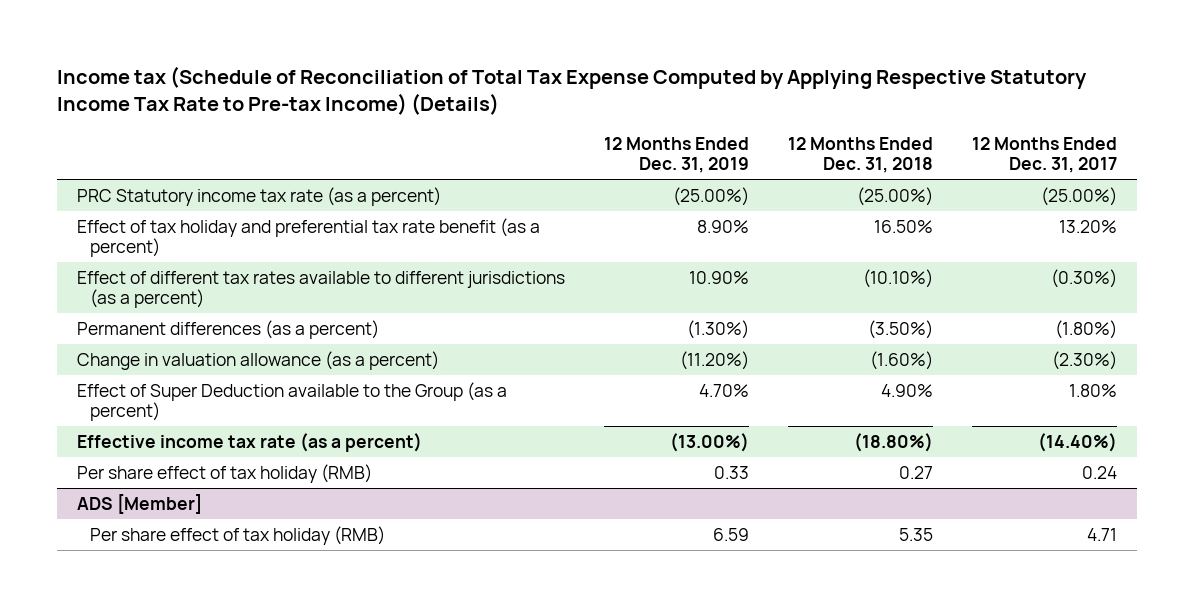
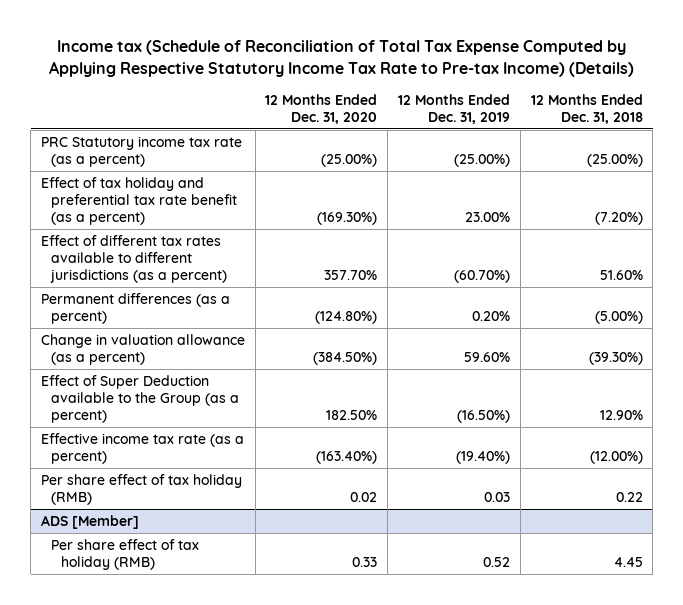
- | 12 Months Ended Dec. 31, 2019 | 12 Months Ended Dec. 31, 2018 | 12 Months Ended Dec. 31, 2017
+ | 12 Months Ended Dec. 31, 2020 | 12 Months Ended Dec. 31, 2019 | 12 Months Ended Dec. 31, 2018
- Effect of tax holiday and preferential tax rate benefit (as a percent) | 8.90% | 16.50% | 13.20%
- Effect of different tax rates available to different jurisdictions (as a percent) | 10.90% | (10.10%) | (0.30%)
- Permanent differences (as a percent) | (1.30%) | (3.50%) | (1.80%)
- Change in valuation allowance (as a percent) | (11.20%) | (1.60%) | (2.30%)
- Effect of Super Deduction available to the Group (as a percent) | 4.70% | 4.90% | 1.80%
- Effective income tax rate (as a percent) | (13.00%) | (18.80%) | (14.40%)
- Per share effect of tax holiday (RMB) | 0.33 | 0.27 | 0.24
+ Effect of tax holiday and preferential tax rate benefit (as a percent) | (169.30%) | 23.00% | (7.20%)
+ Effect of different tax rates available to different jurisdictions (as a percent) | 357.70% | (60.70%) | 51.60%
+ Permanent differences (as a percent) | (124.80%) | 0.20% | (5.00%)
+ Change in valuation allowance (as a percent) | (384.50%) | 59.60% | (39.30%)
+ Effect of Super Deduction available to the Group (as a percent) | 182.50% | (16.50%) | 12.90%
+ Effective income tax rate (as a percent) | (163.40%) | (19.40%) | (12.00%)
+ Per share effect of tax holiday (RMB) | 0.02 | 0.03 | 0.22
@ ADS [Member]
- Per share effect of tax holiday (RMB) | 6.59 | 5.35 | 4.71
+ Per share effect of tax holiday (RMB) | 0.33 | 0.52 | 4.45

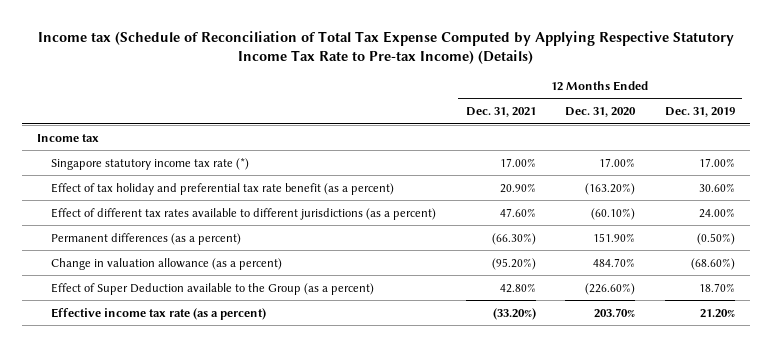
- | 12 Months Ended Dec. 31, 2020 | 12 Months Ended Dec. 31, 2019 | 12 Months Ended Dec. 31, 2018
+ | 12 Months Ended Dec. 31, 2021 | 12 Months Ended Dec. 31, 2020 | 12 Months Ended Dec. 31, 2019
- PRC Statutory income tax rate (as a percent) | (25.00%) | (25.00%) | (25.00%)
- Effect of tax holiday and preferential tax rate benefit (as a percent) | (169.30%) | 23.00% | (7.20%)
- Effect of different tax rates available to different jurisdictions (as a percent) | 357.70% | (60.70%) | 51.60%
- Permanent differences (as a percent) | (124.80%) | 0.20% | (5.00%)
- Change in valuation allowance (as a percent) | (384.50%) | 59.60% | (39.30%)
- Effect of Super Deduction available to the Group (as a percent) | 182.50% | (16.50%) | 12.90%
- Effective income tax rate (as a percent) | (163.40%) | (19.40%) | (12.00%)
- Per share effect of tax holiday (RMB) | 0.02 | 0.03 | 0.22
- ADS [Member]
- Per share effect of tax holiday (RMB) | 0.33 | 0.52 | 4.45
+ Income tax
+ Singapore statutory income tax rate (*) | 17.00% | 17.00% | 17.00%
+ Effect of tax holiday and preferential tax rate benefit (as a percent) | 20.90% | (163.20%) | 30.60%
+ Effect of different tax rates available to different jurisdictions (as a percent) | 47.60% | (60.10%) | 24.00%
+ Permanent differences (as a percent) | (66.30%) | 151.90% | (0.50%)
+ Change in valuation allowance (as a percent) | (95.20%) | 484.70% | (68.60%)
+ Effect of Super Deduction available to the Group (as a percent) | 42.80% | (226.60%) | 18.70%
+ Effective income tax rate (as a percent) | (33.20%) | 203.70% | 21.20%

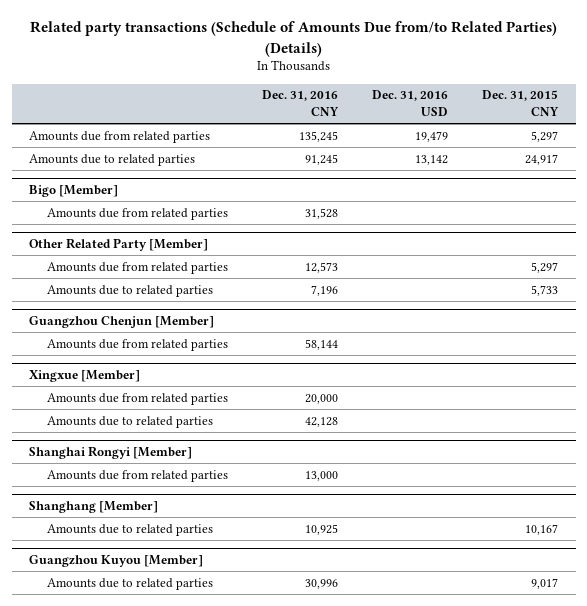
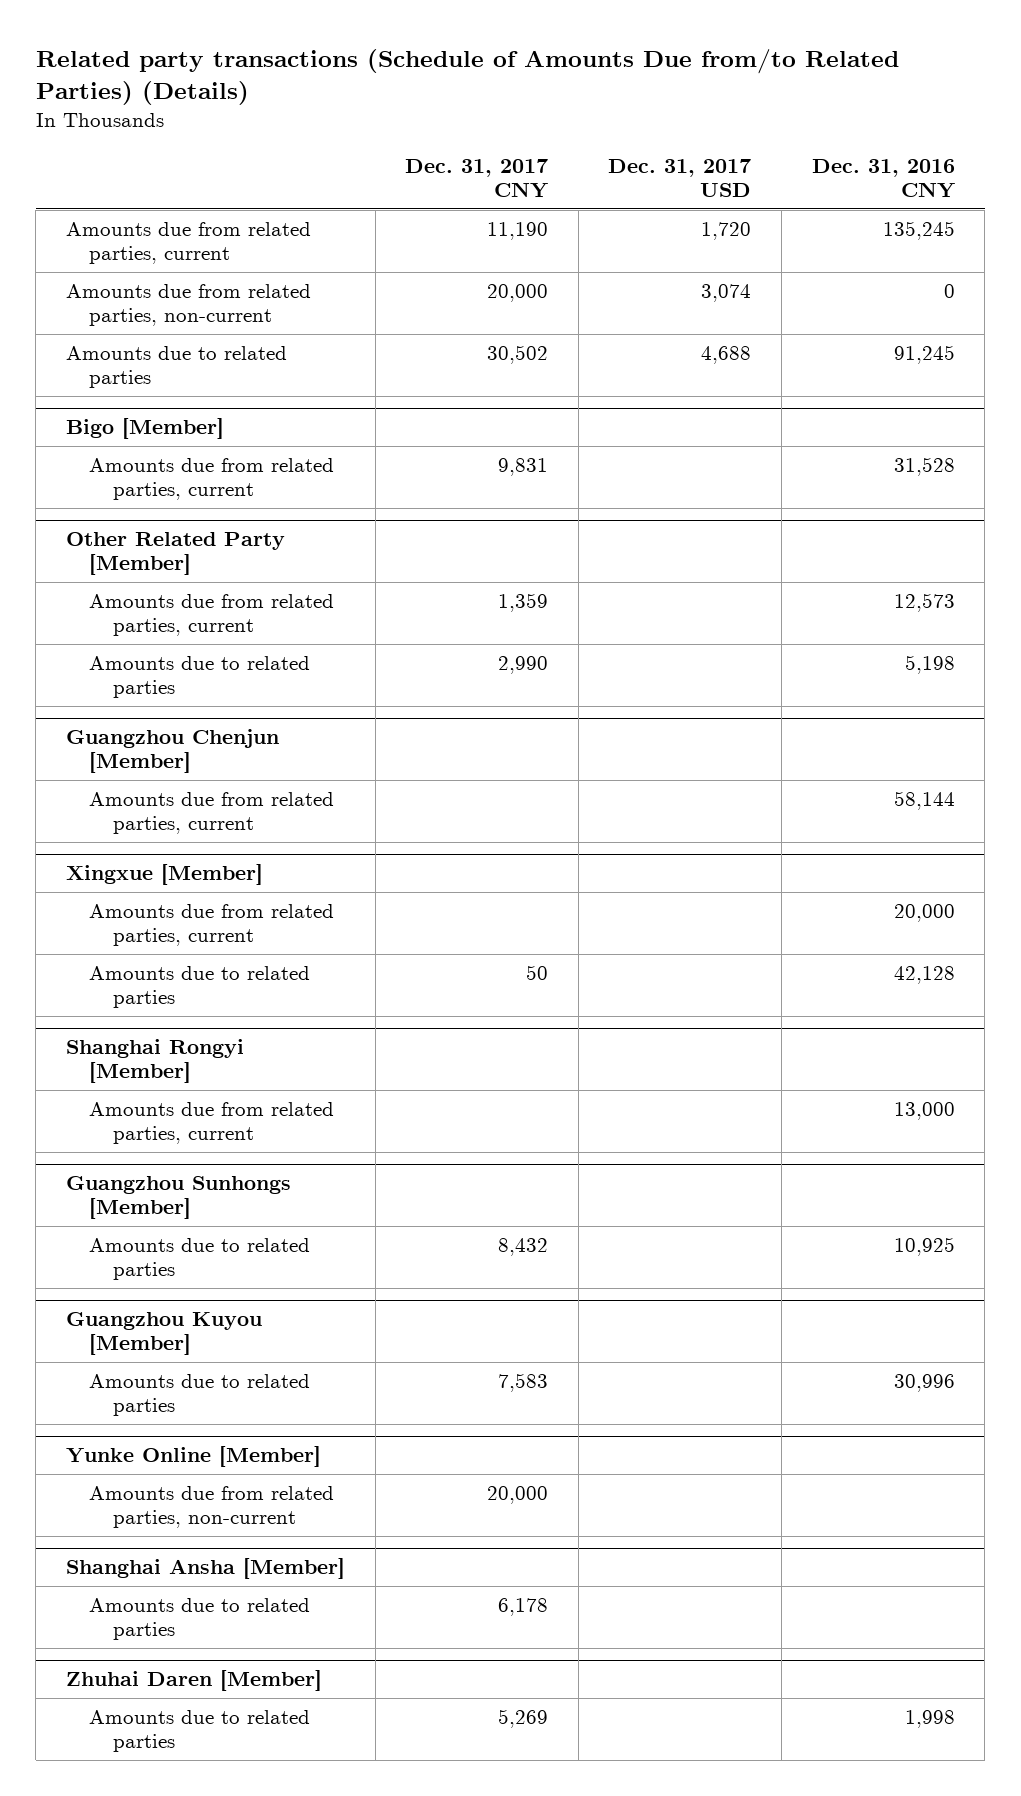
- | Dec. 31, 2016 CNY | Dec. 31, 2016 USD | Dec. 31, 2015 CNY
+ | Dec. 31, 2017 CNY | Dec. 31, 2017 USD | Dec. 31, 2016 CNY
- Amounts due from related parties | 135,245 | 19,479 | 5,297
+ Amounts due from related parties, current | 11,190 | 1,720 | 135,245
+ Amounts due from related parties, non-current | 20,000 | 3,074 | 0
@ Bigo [Member]
- Amounts due from related parties | 31,528 | |
+ Amounts due from related parties, current | 9,831 | | 31,528
@ Other Related Party [Member]
- Amounts due from related parties | 12,573 | | 5,297
- Amounts due to related parties | 7,196 | | 5,733
+ Amounts due from related parties, current | 1,359 | | 12,573
+ Amounts due to related parties | 2,990 | | 5,198
@ Guangzhou Chenjun [Member]
- Amounts due from related parties | 58,144 | |
+ Amounts due from related parties, current | | | 58,144
@ Xingxue [Member]
- Amounts due from related parties | 20,000 | |
+ Amounts due from related parties, current | | | 20,000
@ Shanghai Rongyi [Member]
- Amounts due from related parties | 13,000 | |
- Shanghang [Member]
@ Shanghai Rongyi [Member]
+ Amounts due from related parties, current | | | 13,000
+ Guangzhou Sunhongs [Member]
+ Yunke Online [Member]
+ Amounts due from related parties, non-current | 20,000 | |
+ Shanghai Ansha [Member]
+ Amounts due to related parties | 6,178 | |
+ Zhuhai Daren [Member]
+ Amounts due to related parties | 5,269 | | 1,998

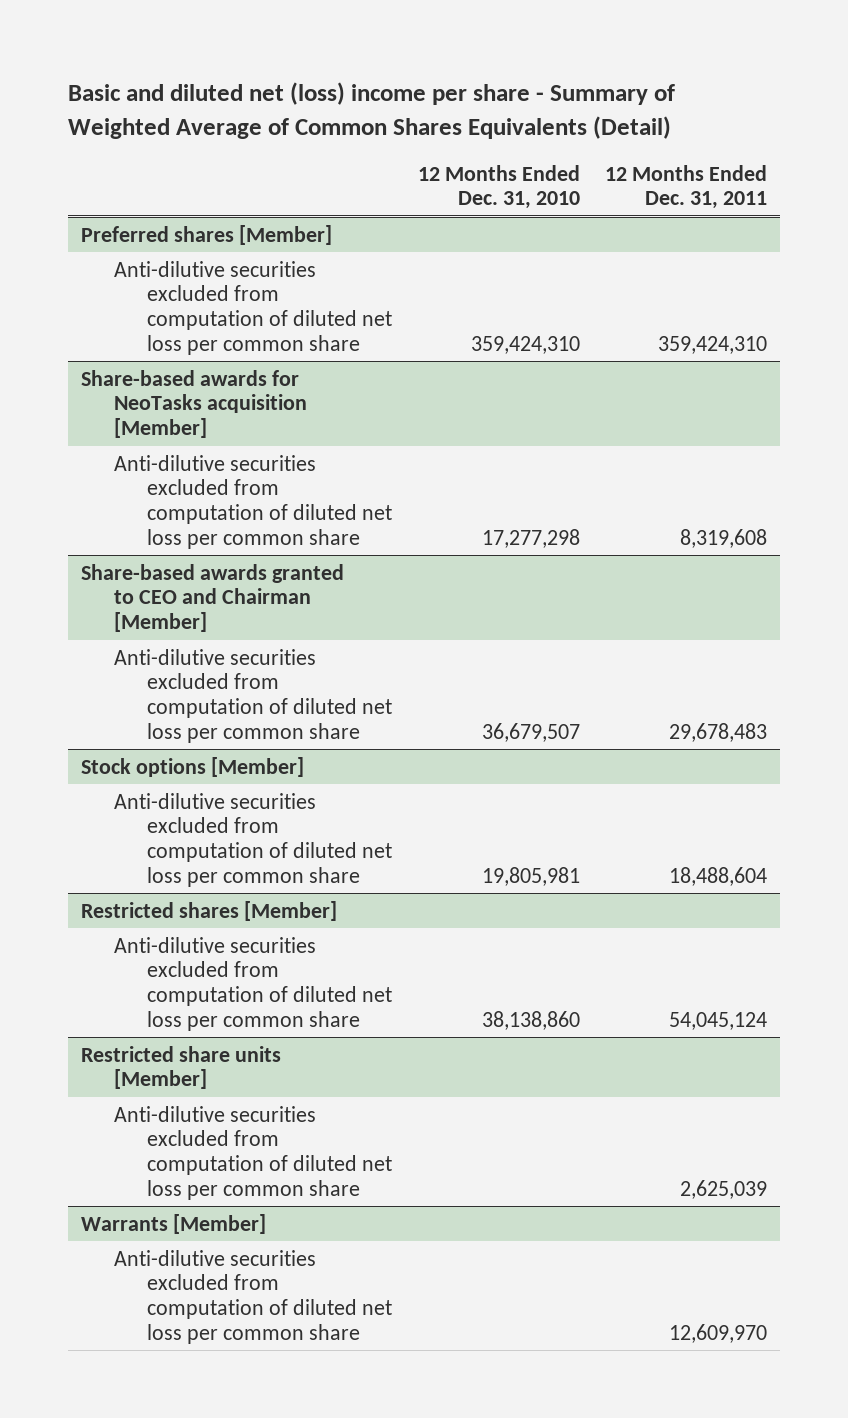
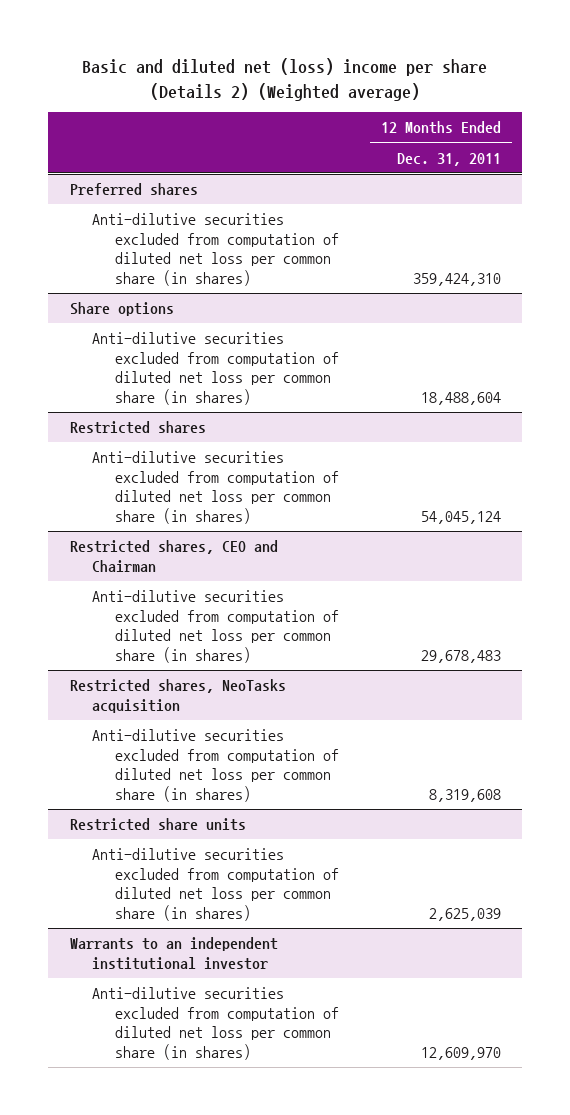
- Basic and diluted net (loss) income per share - Summary of Weighted Average of Common Shares Equivalents (Detail)
+ Basic and diluted net (loss) income per share (Details 2) (Weighted average)
- | 12 Months Ended Dec. 31, 2010 | 12 Months Ended Dec. 31, 2011
+ | 12 Months Ended Dec. 31, 2011
- Preferred shares [Member]
- Anti-dilutive securities excluded from computation of diluted net loss per common share | 359,424,310 | 359,424,310
- Share-based awards for NeoTasks acquisition [Member]
- Anti-dilutive securities excluded from computation of diluted net loss per common share | 17,277,298 | 8,319,608
- Share-based awards granted to CEO and Chairman [Member]
- Anti-dilutive securities excluded from computation of diluted net loss per common share | 36,679,507 | 29,678,483
- Stock options [Member]
- Anti-dilutive securities excluded from computation of diluted net loss per common share | 19,805,981 | 18,488,604
- Restricted shares [Member]
- Anti-dilutive securities excluded from computation of diluted net loss per common share | 38,138,860 | 54,045,124
- Restricted share units [Member]
- Anti-dilutive securities excluded from computation of diluted net loss per common share | | 2,625,039
- Warrants [Member]
- Anti-dilutive securities excluded from computation of diluted net loss per common share | | 12,609,970
+ Preferred shares
+ Anti-dilutive securities excluded from computation of diluted net loss per common share (in shares) | 359,424,310
+ Share options
+ Anti-dilutive securities excluded from computation of diluted net loss per common share (in shares) | 18,488,604
+ Restricted shares
+ Anti-dilutive securities excluded from computation of diluted net loss per common share (in shares) | 54,045,124
+ Restricted shares, CEO and Chairman
+ Anti-dilutive securities excluded from computation of diluted net loss per common share (in shares) | 29,678,483
+ Restricted shares, NeoTasks acquisition
+ Anti-dilutive securities excluded from computation of diluted net loss per common share (in shares) | 8,319,608
+ Restricted share units
+ Anti-dilutive securities excluded from computation of diluted net loss per common share (in shares) | 2,625,039
+ Warrants to an independent institutional investor
+ Anti-dilutive securities excluded from computation of diluted net loss per common share (in shares) | 12,609,970

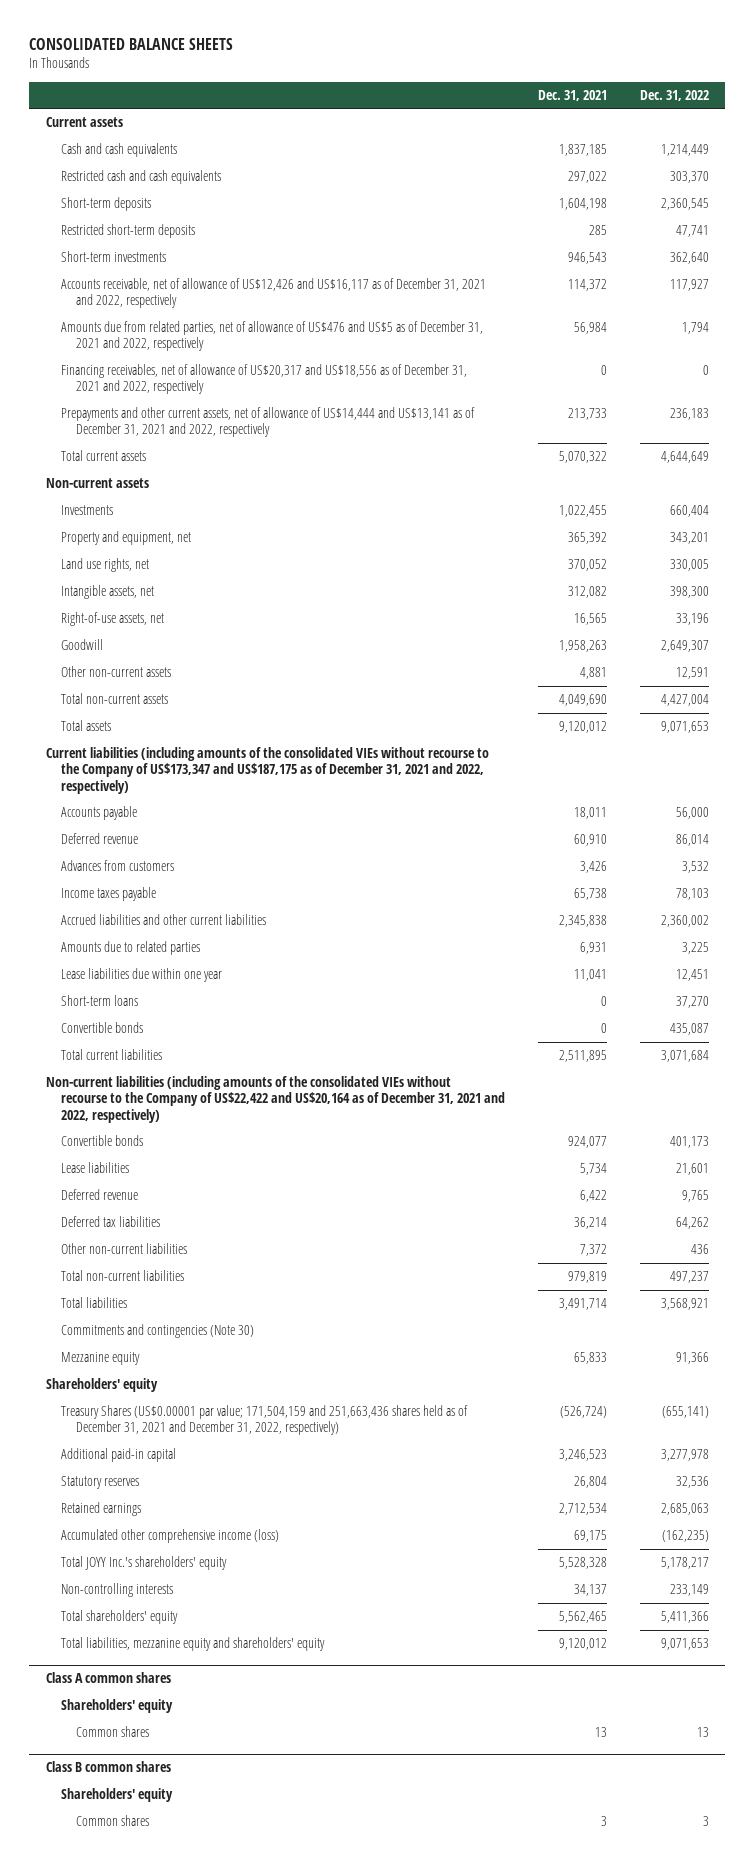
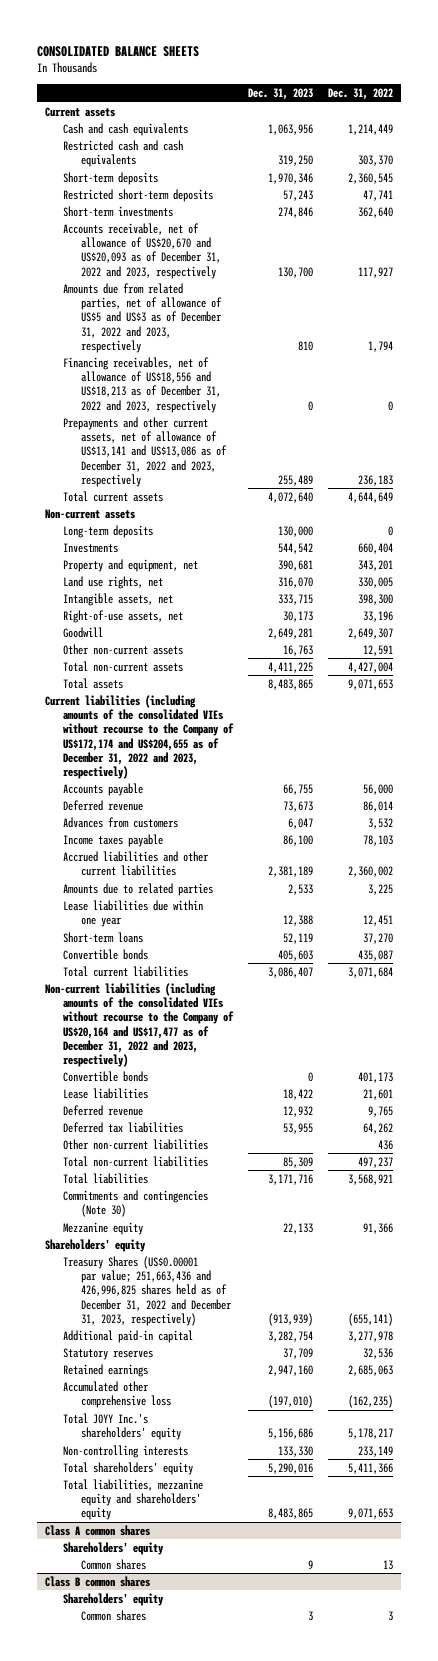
- | Dec. 31, 2021 | Dec. 31, 2022
+ | Dec. 31, 2023 | Dec. 31, 2022
- Accounts receivable, net of allowance of US$12,426 and US$16,117 as of December 31, 2021 and 2022, respectively | 114,372 | 117,927
- Amounts due from related parties, net of allowance of US$476 and US$5 as of December 31, 2021 and 2022, respectively | 56,984 | 1,794
- Financing receivables, net of allowance of US$20,317 and US$18,556 as of December 31, 2021 and 2022, respectively | 0 | 0
- Prepayments and other current assets, net of allowance of US$14,444 and US$13,141 as of December 31, 2021 and 2022, respectively | 213,733 | 236,183
+ Accounts receivable, net of allowance of US$20,670 and US$20,093 as of December 31, 2022 and 2023, respectively | 130,700 | 117,927
+ Amounts due from related parties, net of allowance of US$5 and US$3 as of December 31, 2022 and 2023, respectively | 810 | 1,794
+ Financing receivables, net of allowance of US$18,556 and US$18,213 as of December 31, 2022 and 2023, respectively | 0 | 0
+ Prepayments and other current assets, net of allowance of US$13,141 and US$13,086 as of December 31, 2022 and 2023, respectively | 255,489 | 236,183
+ Long-term deposits | 130,000 | 0
- Current liabilities (including amounts of the consolidated VIEs without recourse to the Company of US$173,347 and US$187,175 as of December 31, 2021 and 2022, respectively)
+ Current liabilities (including amounts of the consolidated VIEs without recourse to the Company of US$172,174 and US$204,655 as of December 31, 2022 and 2023, respectively)
- Non-current liabilities (including amounts of the consolidated VIEs without recourse to the Company of US$22,422 and US$20,164 as of December 31, 2021 and 2022, respectively)
+ Non-current liabilities (including amounts of the consolidated VIEs without recourse to the Company of US$20,164 and US$17,477 as of December 31, 2022 and 2023, respectively)
- Treasury Shares (US$0.00001 par value; 171,504,159 and 251,663,436 shares held as of December 31, 2021 and December 31, 2022, respectively) | (526,724) | (655,141)
+ Treasury Shares (US$0.00001 par value; 251,663,436 and 426,996,825 shares held as of December 31, 2022 and December 31, 2023, respectively) | (913,939) | (655,141)
- Accumulated other comprehensive income (loss) | 69,175 | (162,235)
+ Accumulated other comprehensive loss | (197,010) | (162,235)

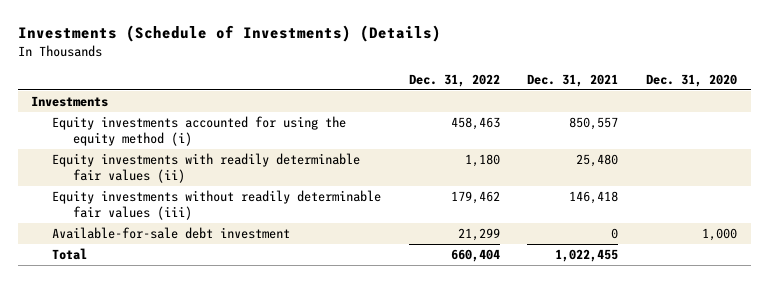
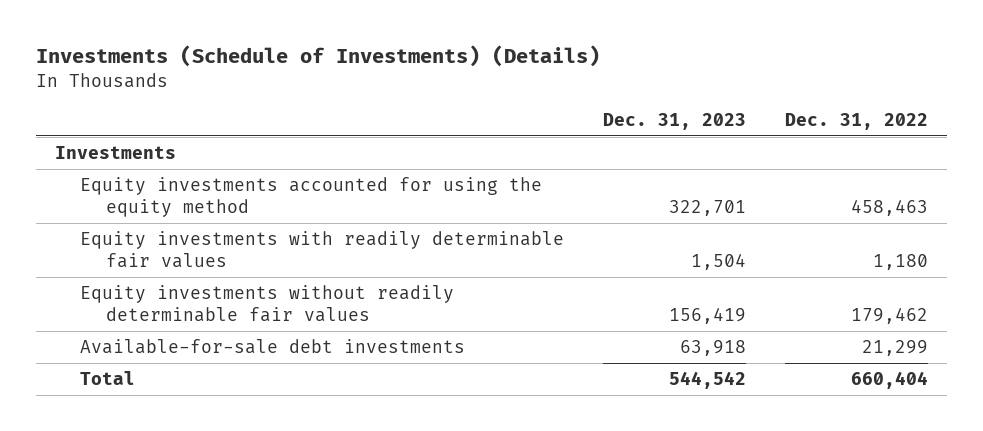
- | Dec. 31, 2022 | Dec. 31, 2021 | Dec. 31, 2020
+ | Dec. 31, 2023 | Dec. 31, 2022
- Equity investments accounted for using the equity method (i) | 458,463 | 850,557 |
- Equity investments with readily determinable fair values (ii) | 1,180 | 25,480 |
- Equity investments without readily determinable fair values (iii) | 179,462 | 146,418 |
- Available-for-sale debt investment | 21,299 | 0 | 1,000
+ Equity investments accounted for using the equity method | 322,701 | 458,463
+ Equity investments with readily determinable fair values | 1,504 | 1,180
+ Equity investments without readily determinable fair values | 156,419 | 179,462
+ Available-for-sale debt investments | 63,918 | 21,299

